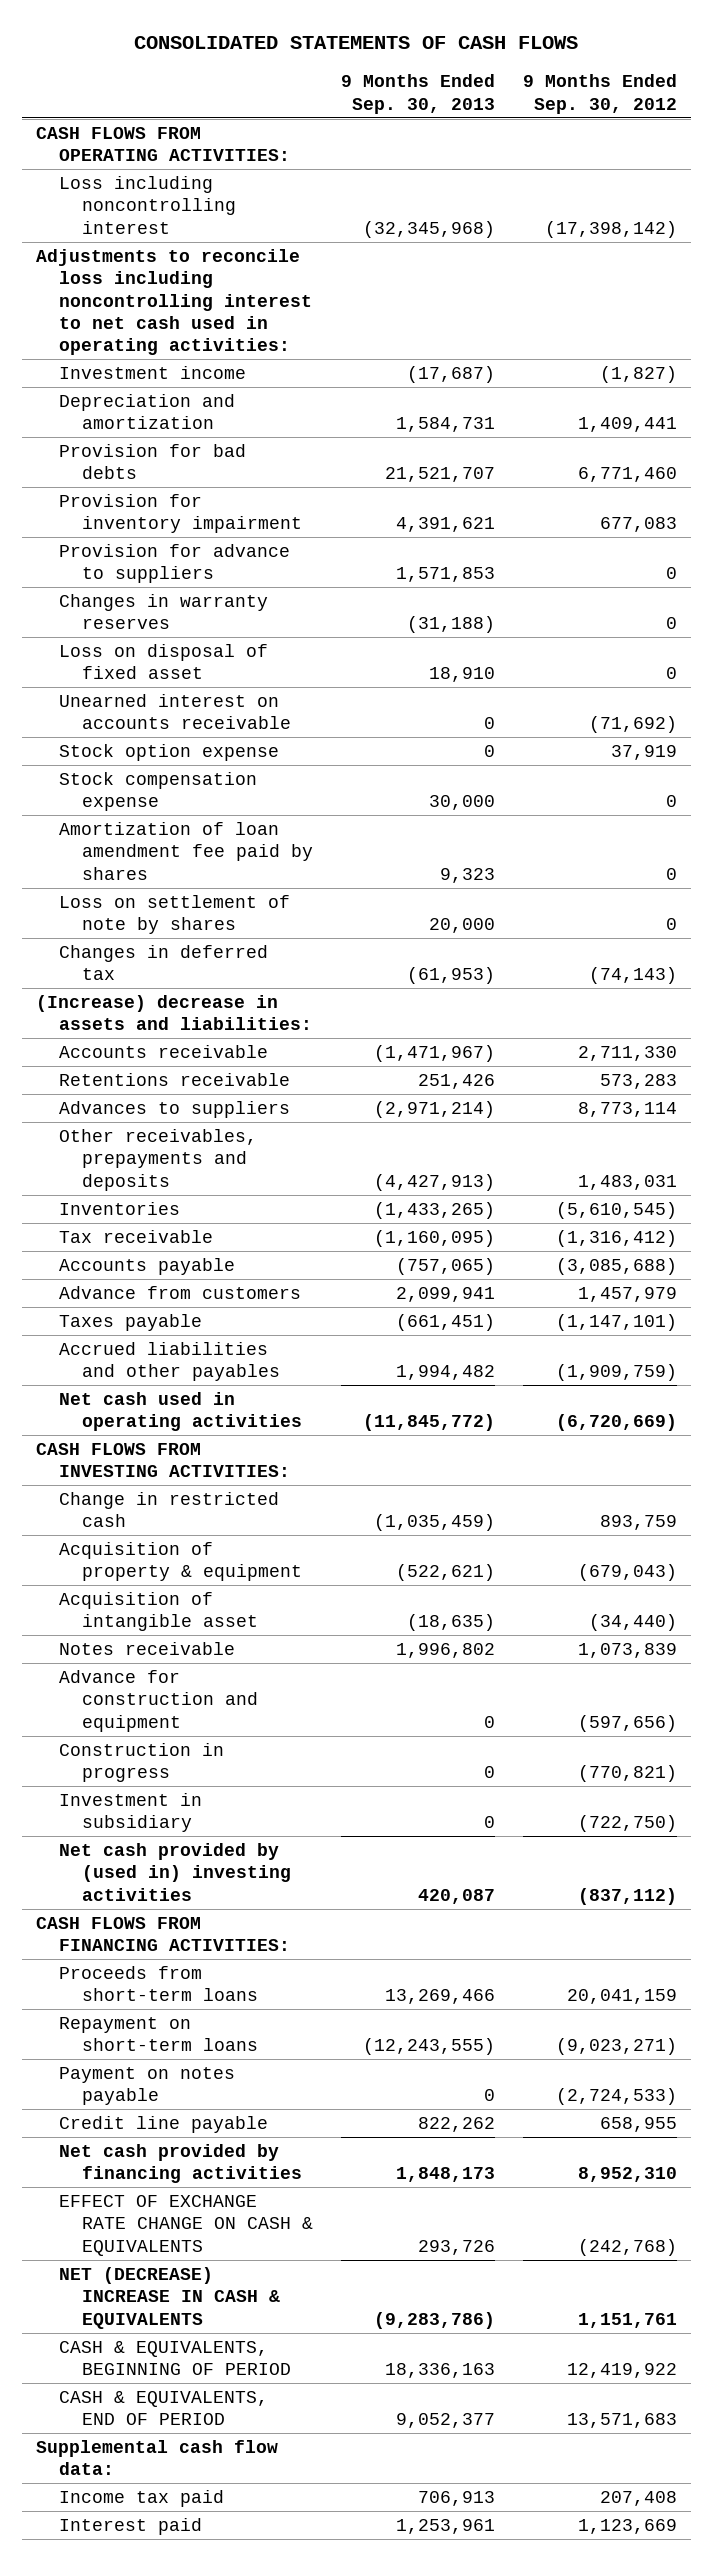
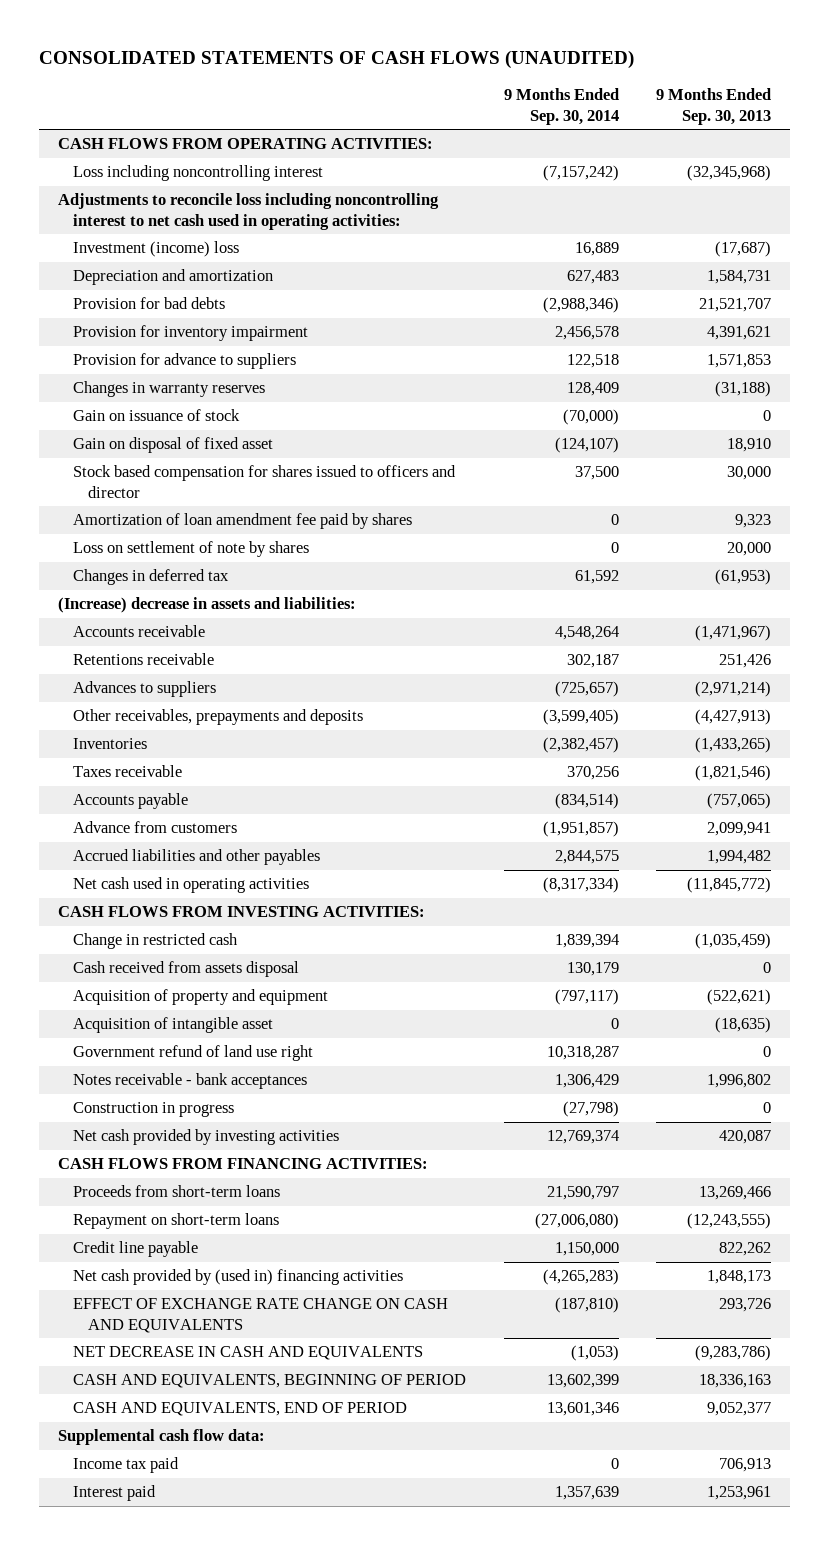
- CONSOLIDATED STATEMENTS OF CASH FLOWS
+ CONSOLIDATED STATEMENTS OF CASH FLOWS (UNAUDITED)
- | 9 Months Ended Sep. 30, 2013 | 9 Months Ended Sep. 30, 2012
+ | 9 Months Ended Sep. 30, 2014 | 9 Months Ended Sep. 30, 2013
- Investment income | (17,687) | (1,827)
+ Investment (income) loss | 16,889 | (17,687)
- Loss on disposal of fixed asset | 18,910 | 0
- Unearned interest on accounts receivable | 0 | (71,692)
- Stock option expense | 0 | 37,919
- Stock compensation expense | 30,000 | 0
+ Gain on issuance of stock | (70,000) | 0
+ Gain on disposal of fixed asset | (124,107) | 18,910
+ Stock based compensation for shares issued to officers and director | 37,500 | 30,000
- Tax receivable | (1,160,095) | (1,316,412)
+ Taxes receivable | 370,256 | (1,821,546)
- Taxes payable | (661,451) | (1,147,101)
- Acquisition of property & equipment | (522,621) | (679,043)
+ Cash received from assets disposal | 130,179 | 0
+ Acquisition of property and equipment | (797,117) | (522,621)
- Notes receivable | 1,996,802 | 1,073,839
- Advance for construction and equipment | 0 | (597,656)
+ Government refund of land use right | 10,318,287 | 0
+ Notes receivable - bank acceptances | 1,306,429 | 1,996,802
- Investment in subsidiary | 0 | (722,750)
- Net cash provided by (used in) investing activities | 420,087 | (837,112)
+ Net cash provided by investing activities | 12,769,374 | 420,087
- Payment on notes payable | 0 | (2,724,533)
- Net cash provided by financing activities | 1,848,173 | 8,952,310
- EFFECT OF EXCHANGE RATE CHANGE ON CASH & EQUIVALENTS | 293,726 | (242,768)
- NET (DECREASE) INCREASE IN CASH & EQUIVALENTS | (9,283,786) | 1,151,761
- CASH & EQUIVALENTS, BEGINNING OF PERIOD | 18,336,163 | 12,419,922
- CASH & EQUIVALENTS, END OF PERIOD | 9,052,377 | 13,571,683
+ Net cash provided by (used in) financing activities | (4,265,283) | 1,848,173
+ EFFECT OF EXCHANGE RATE CHANGE ON CASH AND EQUIVALENTS | (187,810) | 293,726
+ NET DECREASE IN CASH AND EQUIVALENTS | (1,053) | (9,283,786)
+ CASH AND EQUIVALENTS, BEGINNING OF PERIOD | 13,602,399 | 18,336,163
+ CASH AND EQUIVALENTS, END OF PERIOD | 13,601,346 | 9,052,377

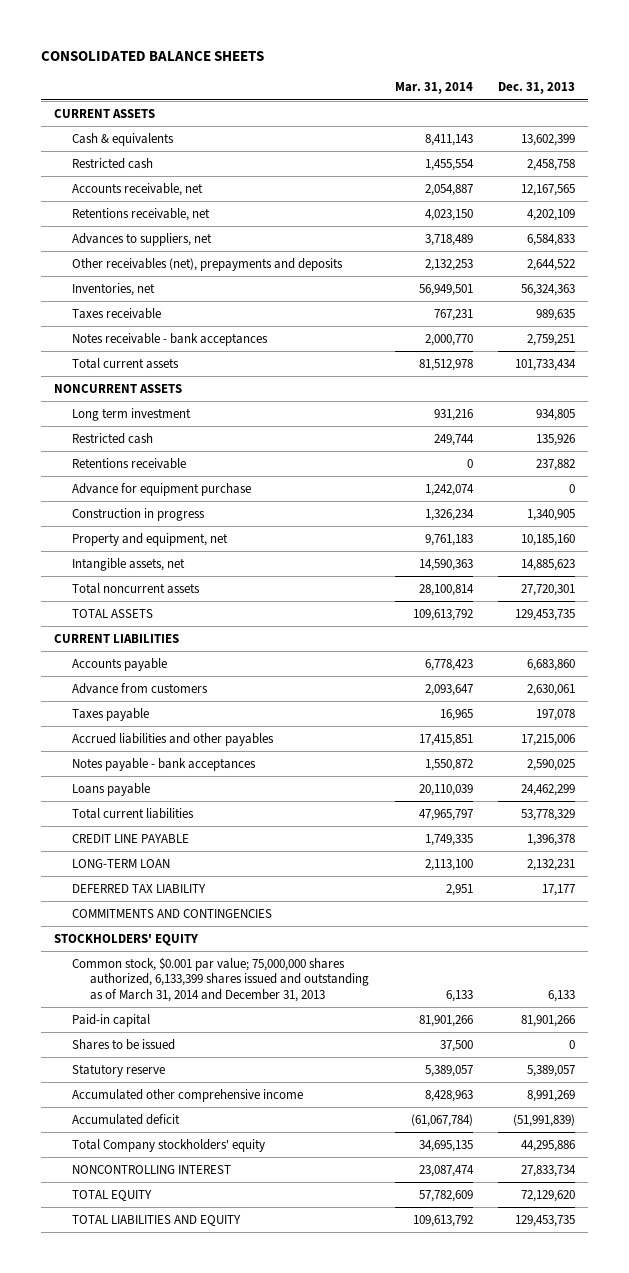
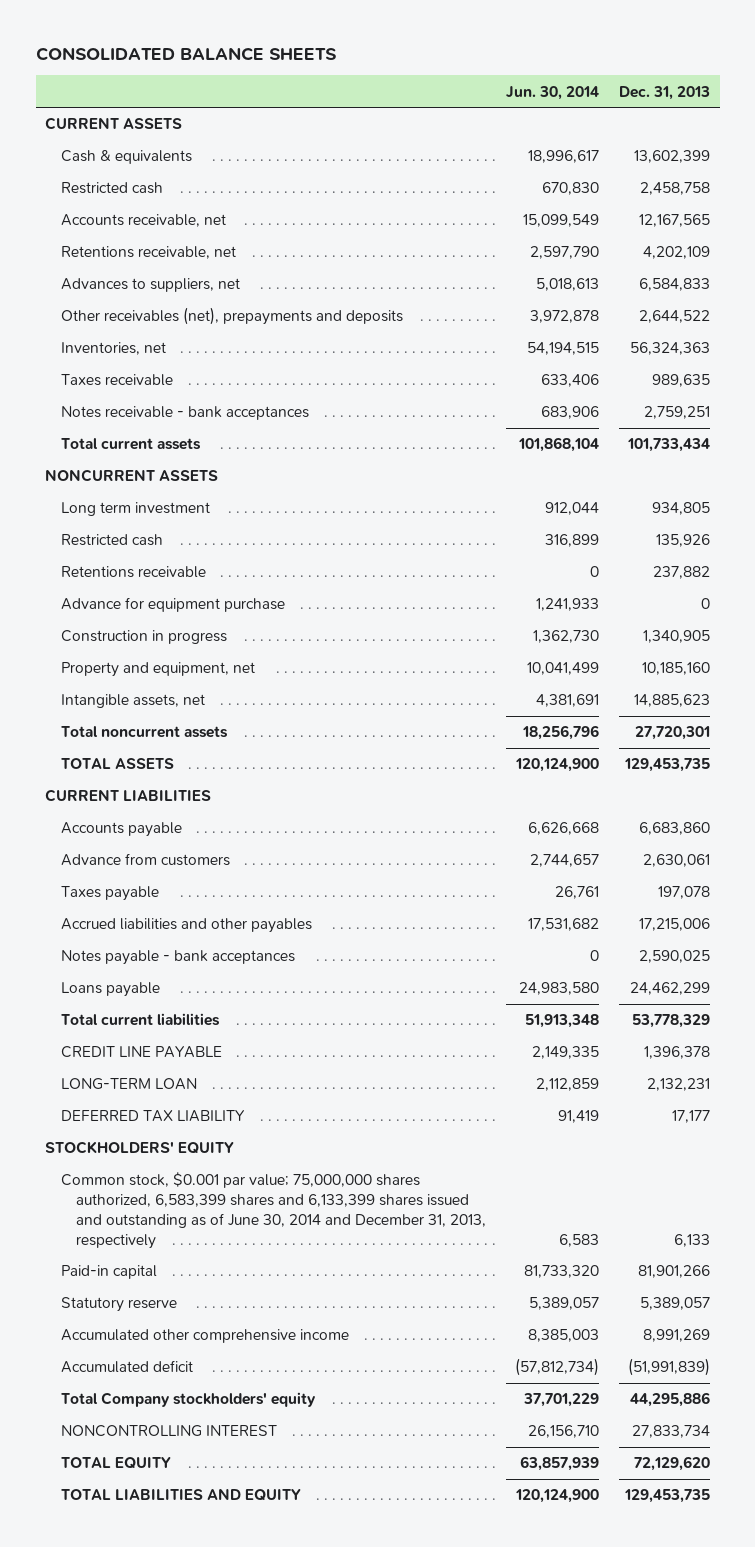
- | Mar. 31, 2014 | Dec. 31, 2013
+ | Jun. 30, 2014 | Dec. 31, 2013
- COMMITMENTS AND CONTINGENCIES
- Common stock, $0.001 par value; 75,000,000 shares authorized, 6,133,399 shares issued and outstanding as of March 31, 2014 and December 31, 2013 | 6,133 | 6,133
+ Common stock, $0.001 par value; 75,000,000 shares authorized, 6,583,399 shares and 6,133,399 shares issued and outstanding as of June 30, 2014 and December 31, 2013, respectively | 6,583 | 6,133
- Shares to be issued | 37,500 | 0

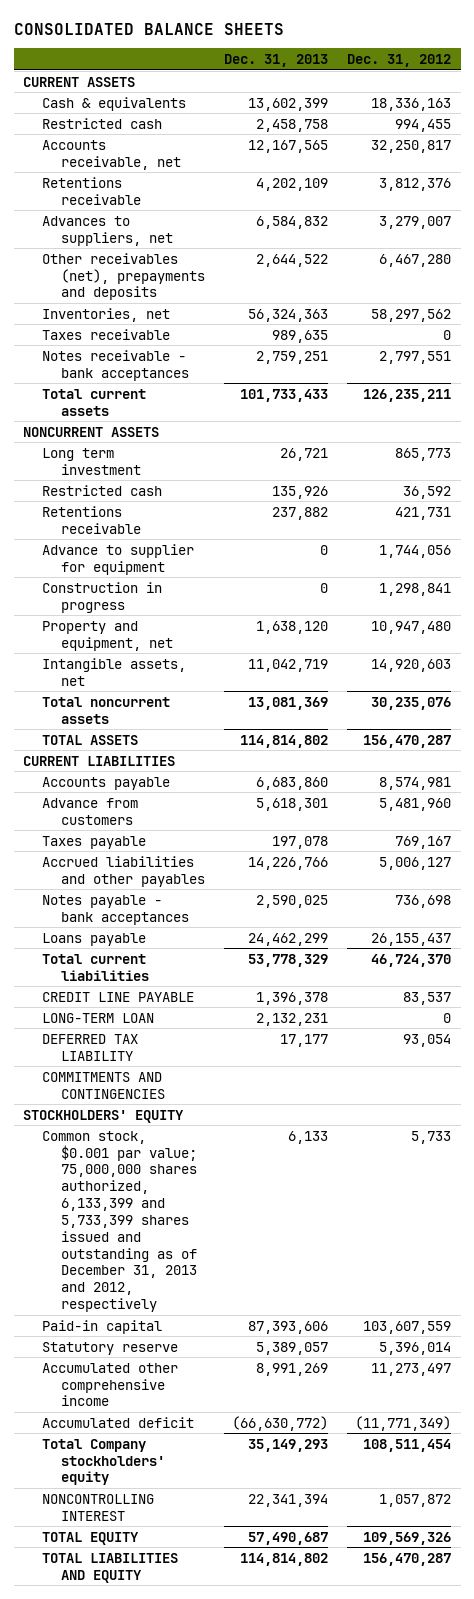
- | Jun. 30, 2014 | Dec. 31, 2013
+ | Dec. 31, 2013 | Dec. 31, 2012
- Retentions receivable, net | 2,597,790 | 4,202,109
- Advances to suppliers, net | 5,018,613 | 6,584,833
+ Retentions receivable | 4,202,109 | 3,812,376
+ Advances to suppliers, net | 6,584,832 | 3,279,007
- Total current assets | 101,868,104 | 101,733,434
+ Total current assets | 101,733,433 | 126,235,211
- Long term investment | 912,044 | 934,805
+ Long term investment | 26,721 | 865,773
- Advance for equipment purchase | 1,241,933 | 0
- Construction in progress | 1,362,730 | 1,340,905
- Property and equipment, net | 10,041,499 | 10,185,160
- Intangible assets, net | 4,381,691 | 14,885,623
- Total noncurrent assets | 18,256,796 | 27,720,301
- TOTAL ASSETS | 120,124,900 | 129,453,735
+ Advance to supplier for equipment | 0 | 1,744,056
+ Construction in progress | 0 | 1,298,841
+ Property and equipment, net | 1,638,120 | 10,947,480
+ Intangible assets, net | 11,042,719 | 14,920,603
+ Total noncurrent assets | 13,081,369 | 30,235,076
+ TOTAL ASSETS | 114,814,802 | 156,470,287
- Advance from customers | 2,744,657 | 2,630,061
+ Advance from customers | 5,618,301 | 5,481,960
- Accrued liabilities and other payables | 17,531,682 | 17,215,006
+ Accrued liabilities and other payables | 14,226,766 | 5,006,127
+ COMMITMENTS AND CONTINGENCIES
- Common stock, $0.001 par value; 75,000,000 shares authorized, 6,583,399 shares and 6,133,399 shares issued and outstanding as of June 30, 2014 and December 31, 2013, respectively | 6,583 | 6,133
- Paid-in capital | 81,733,320 | 81,901,266
+ Common stock, $0.001 par value; 75,000,000 shares authorized, 6,133,399 and 5,733,399 shares issued and outstanding as of December 31, 2013 and 2012, respectively | 6,133 | 5,733
+ Paid-in capital | 87,393,606 | 103,607,559
- Accumulated deficit | (57,812,734) | (51,991,839)
- Total Company stockholders' equity | 37,701,229 | 44,295,886
- NONCONTROLLING INTEREST | 26,156,710 | 27,833,734
- TOTAL EQUITY | 63,857,939 | 72,129,620
- TOTAL LIABILITIES AND EQUITY | 120,124,900 | 129,453,735
+ Accumulated deficit | (66,630,772) | (11,771,349)
+ Total Company stockholders' equity | 35,149,293 | 108,511,454
+ NONCONTROLLING INTEREST | 22,341,394 | 1,057,872
+ TOTAL EQUITY | 57,490,687 | 109,569,326
+ TOTAL LIABILITIES AND EQUITY | 114,814,802 | 156,470,287

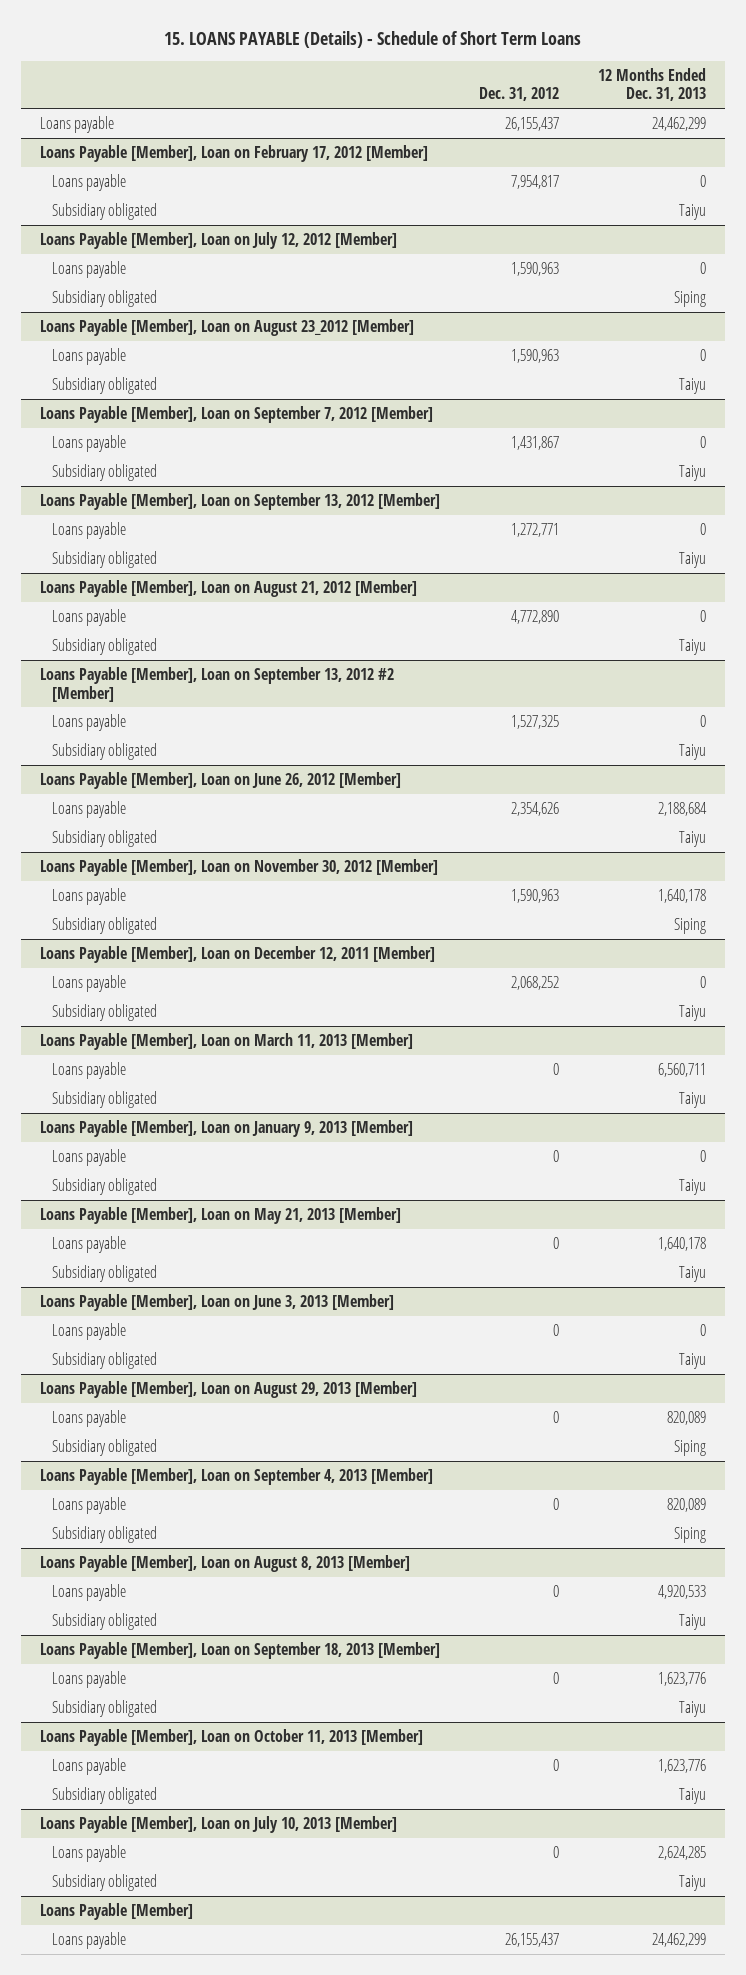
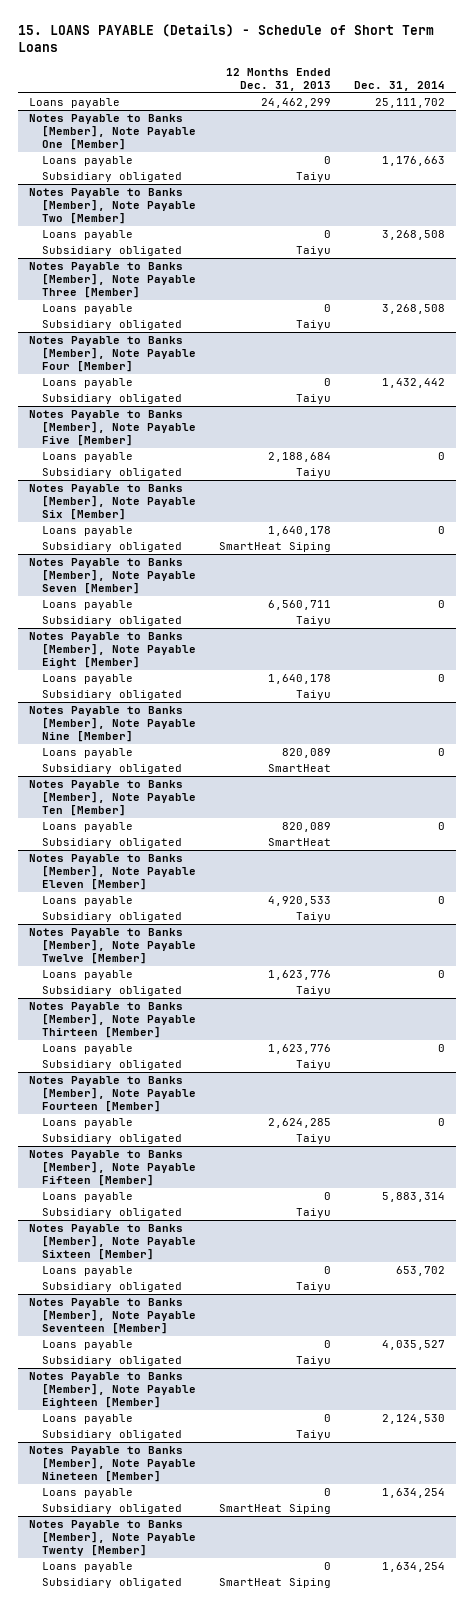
- | Dec. 31, 2012 | 12 Months Ended Dec. 31, 2013
+ | 12 Months Ended Dec. 31, 2013 | Dec. 31, 2014
- Loans Payable [Member], Loan on February 17, 2012 [Member]
- Loans payable | 7,954,817 | 0
- Subsidiary obligated | | Taiyu
- Loans Payable [Member], Loan on July 12, 2012 [Member]
- Loans payable | 1,590,963 | 0
- Subsidiary obligated | | Siping
- Loans Payable [Member], Loan on August 23_2012 [Member]
- Loans payable | 1,590,963 | 0
- Subsidiary obligated | | Taiyu
- Loans Payable [Member], Loan on September 7, 2012 [Member]
+ Notes Payable to Banks [Member], Note Payable One [Member]
- Loans Payable [Member], Loan on September 13, 2012 [Member]
+ Notes Payable to Banks [Member], Note Payable Two [Member]
- Loans Payable [Member], Loan on August 21, 2012 [Member]
+ Notes Payable to Banks [Member], Note Payable Three [Member]
- Loans Payable [Member], Loan on September 13, 2012 #2 [Member]
+ Notes Payable to Banks [Member], Note Payable Four [Member]
- Loans Payable [Member], Loan on June 26, 2012 [Member]
+ Notes Payable to Banks [Member], Note Payable Five [Member]
- Loans Payable [Member], Loan on November 30, 2012 [Member]
+ Notes Payable to Banks [Member], Note Payable Six [Member]
- Subsidiary obligated | | Siping
- Loans Payable [Member], Loan on December 12, 2011 [Member]
- Loans payable | 2,068,252 | 0
- Subsidiary obligated | | Taiyu
- Loans Payable [Member], Loan on March 11, 2013 [Member]
+ Subsidiary obligated | SmartHeat Siping |
+ Notes Payable to Banks [Member], Note Payable Seven [Member]
- Loans Payable [Member], Loan on January 9, 2013 [Member]
- Loans payable | 0 | 0
- Subsidiary obligated | | Taiyu
- Loans Payable [Member], Loan on May 21, 2013 [Member]
+ Notes Payable to Banks [Member], Note Payable Eight [Member]
- Loans Payable [Member], Loan on June 3, 2013 [Member]
- Loans payable | 0 | 0
- Subsidiary obligated | | Taiyu
- Loans Payable [Member], Loan on August 29, 2013 [Member]
+ Notes Payable to Banks [Member], Note Payable Nine [Member]
- Subsidiary obligated | | Siping
- Loans Payable [Member], Loan on September 4, 2013 [Member]
+ Subsidiary obligated | SmartHeat |
+ Notes Payable to Banks [Member], Note Payable Ten [Member]
- Subsidiary obligated | | Siping
- Loans Payable [Member], Loan on August 8, 2013 [Member]
+ Subsidiary obligated | SmartHeat |
+ Notes Payable to Banks [Member], Note Payable Eleven [Member]
- Loans Payable [Member], Loan on September 18, 2013 [Member]
+ Notes Payable to Banks [Member], Note Payable Twelve [Member]
- Loans Payable [Member], Loan on October 11, 2013 [Member]
+ Notes Payable to Banks [Member], Note Payable Thirteen [Member]
- Loans Payable [Member], Loan on July 10, 2013 [Member]
+ Notes Payable to Banks [Member], Note Payable Fourteen [Member]
- Loans Payable [Member]
- Loans payable | 26,155,437 | 24,462,299
+ Notes Payable to Banks [Member], Note Payable Fifteen [Member]
+ Loans payable | 0 | 5,883,314
+ Subsidiary obligated | Taiyu |
+ Notes Payable to Banks [Member], Note Payable Sixteen [Member]
+ Loans payable | 0 | 653,702
+ Subsidiary obligated | Taiyu |
+ Notes Payable to Banks [Member], Note Payable Seventeen [Member]
+ Loans payable | 0 | 4,035,527
+ Subsidiary obligated | Taiyu |
+ Notes Payable to Banks [Member], Note Payable Eighteen [Member]
+ Loans payable | 0 | 2,124,530
+ Subsidiary obligated | Taiyu |
+ Notes Payable to Banks [Member], Note Payable Nineteen [Member]
+ Loans payable | 0 | 1,634,254
+ Subsidiary obligated | SmartHeat Siping |
+ Notes Payable to Banks [Member], Note Payable Twenty [Member]
+ Loans payable | 0 | 1,634,254
+ Subsidiary obligated | SmartHeat Siping |

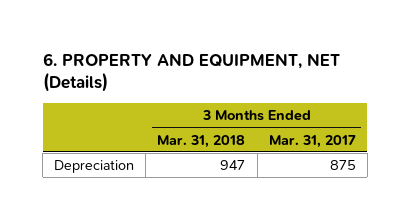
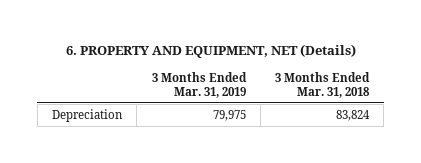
- | 3 Months Ended Mar. 31, 2018 | 3 Months Ended Mar. 31, 2017
+ | 3 Months Ended Mar. 31, 2019 | 3 Months Ended Mar. 31, 2018
- Depreciation | 947 | 875
+ Depreciation | 79,975 | 83,824

